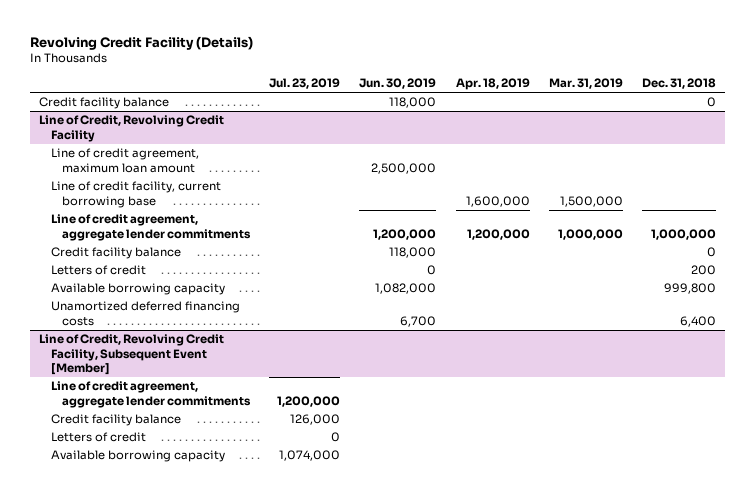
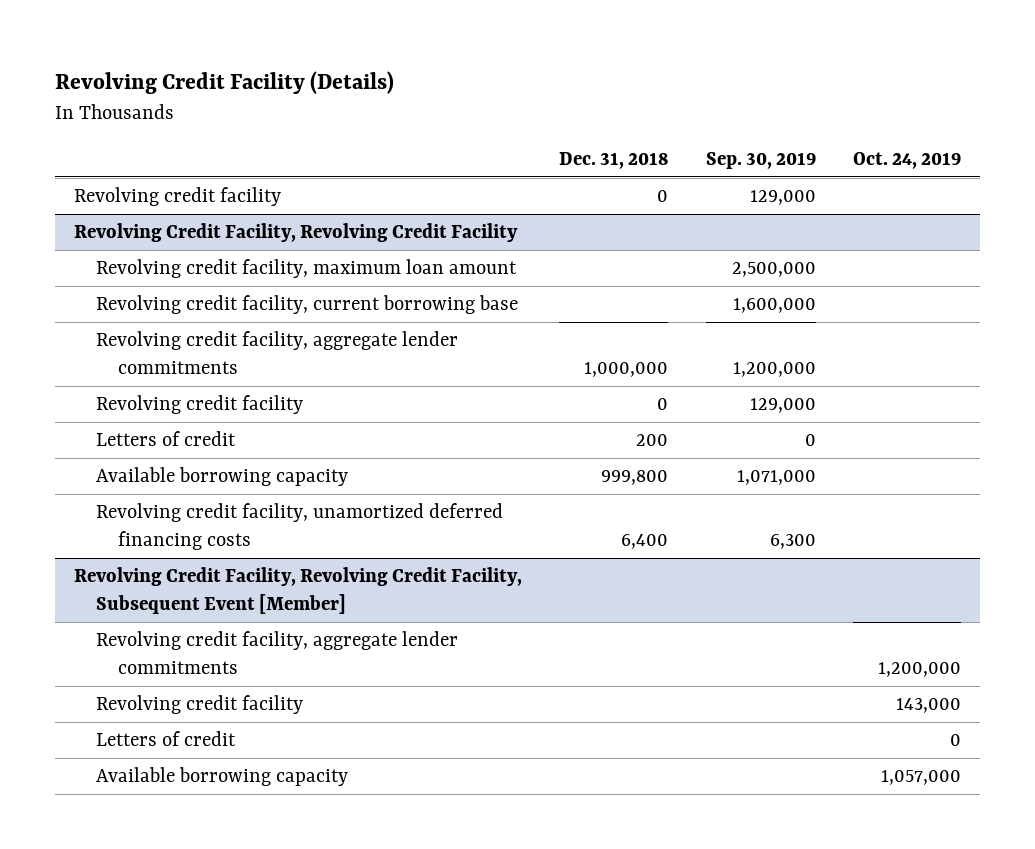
- | Jul. 23, 2019 | Jun. 30, 2019 | Apr. 18, 2019 | Mar. 31, 2019 | Dec. 31, 2018
+ | Dec. 31, 2018 | Sep. 30, 2019 | Oct. 24, 2019
- Credit facility balance | | 118,000 | | | 0
- Line of Credit, Revolving Credit Facility
- Line of credit agreement, maximum loan amount | | 2,500,000 | | |
- Line of credit facility, current borrowing base | | | 1,600,000 | 1,500,000 |
- Line of credit agreement, aggregate lender commitments | | 1,200,000 | 1,200,000 | 1,000,000 | 1,000,000
- Credit facility balance | | 118,000 | | | 0
+ Revolving credit facility | 0 | 129,000 |
+ Revolving Credit Facility, Revolving Credit Facility
+ Revolving credit facility, maximum loan amount | | 2,500,000 |
+ Revolving credit facility, current borrowing base | | 1,600,000 |
+ Revolving credit facility, aggregate lender commitments | 1,000,000 | 1,200,000 |
+ Revolving credit facility | 0 | 129,000 |
- Unamortized deferred financing costs | | 6,700 | | | 6,400
- Line of Credit, Revolving Credit Facility, Subsequent Event [Member]
- Line of credit agreement, aggregate lender commitments | 1,200,000 | | | |
- Credit facility balance | 126,000 | | | |
+ Revolving credit facility, unamortized deferred financing costs | 6,400 | 6,300 |
+ Revolving Credit Facility, Revolving Credit Facility, Subsequent Event [Member]
+ Revolving credit facility, aggregate lender commitments | | | 1,200,000
+ Revolving credit facility | | | 143,000

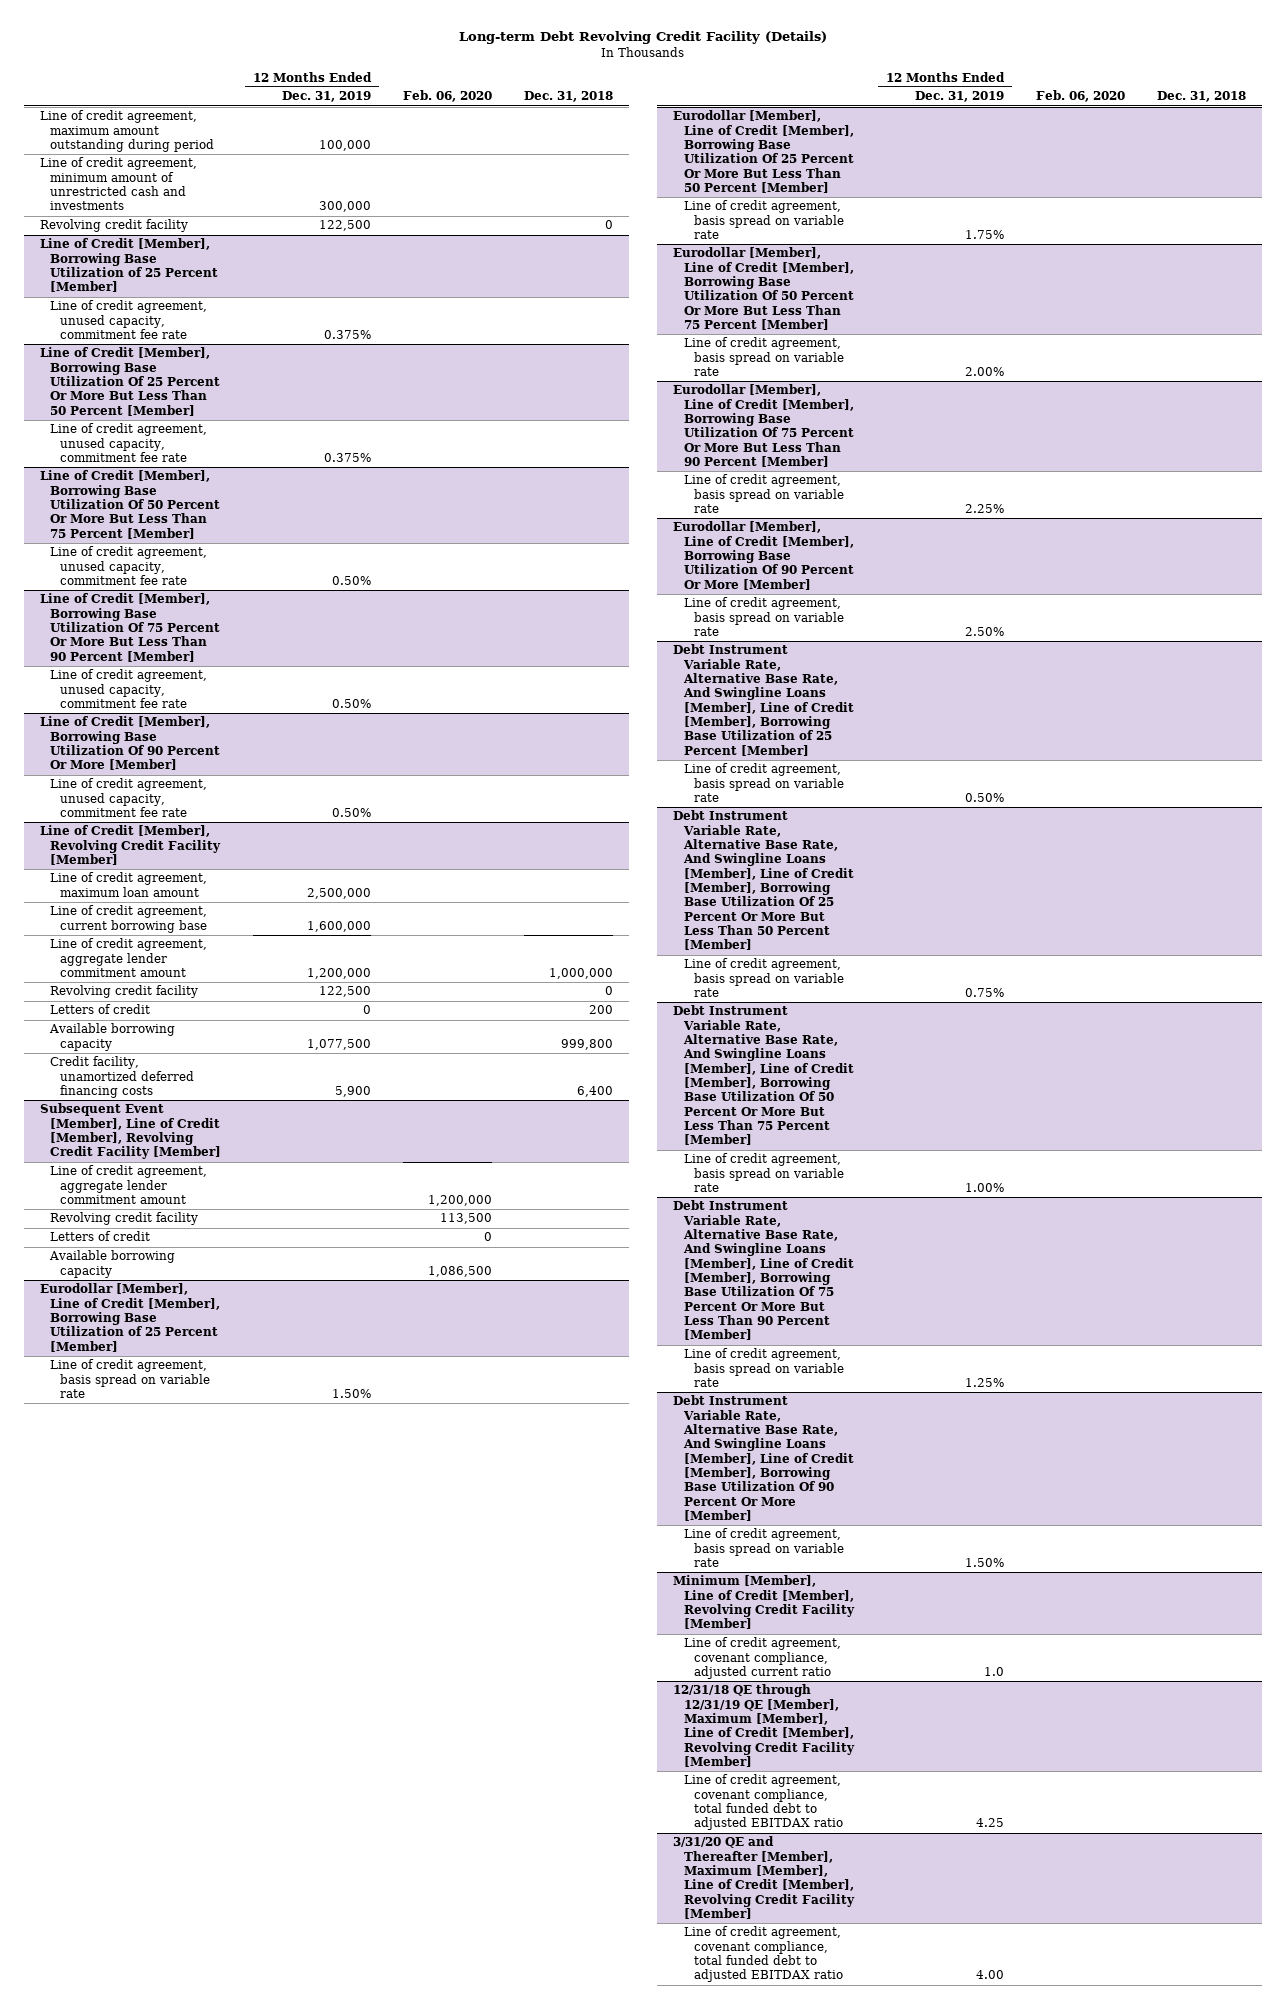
- Revolving Credit Facility (Details)
+ Long-term Debt Revolving Credit Facility (Details)
- | Dec. 31, 2018 | Sep. 30, 2019 | Oct. 24, 2019
+ | 12 Months Ended Dec. 31, 2019 | Feb. 06, 2020 | Dec. 31, 2018
+ Line of credit agreement, maximum amount outstanding during period | 100,000 | |
+ Line of credit agreement, minimum amount of unrestricted cash and investments | 300,000 | |
- Revolving Credit Facility, Revolving Credit Facility
- Revolving credit facility, maximum loan amount | | 2,500,000 |
- Revolving credit facility, current borrowing base | | 1,600,000 |
- Revolving credit facility, aggregate lender commitments | 1,000,000 | 1,200,000 |
+ Line of Credit [Member], Borrowing Base Utilization of 25 Percent [Member]
+ Line of credit agreement, unused capacity, commitment fee rate | 0.375% | |
+ Line of Credit [Member], Borrowing Base Utilization Of 25 Percent Or More But Less Than 50 Percent [Member]
+ Line of credit agreement, unused capacity, commitment fee rate | 0.375% | |
+ Line of Credit [Member], Borrowing Base Utilization Of 50 Percent Or More But Less Than 75 Percent [Member]
+ Line of credit agreement, unused capacity, commitment fee rate | 0.50% | |
+ Line of Credit [Member], Borrowing Base Utilization Of 75 Percent Or More But Less Than 90 Percent [Member]
+ Line of credit agreement, unused capacity, commitment fee rate | 0.50% | |
+ Line of Credit [Member], Borrowing Base Utilization Of 90 Percent Or More [Member]
+ Line of credit agreement, unused capacity, commitment fee rate | 0.50% | |
+ Line of Credit [Member], Revolving Credit Facility [Member]
+ Line of credit agreement, maximum loan amount | 2,500,000 | |
+ Line of credit agreement, current borrowing base | 1,600,000 | |
+ Line of credit agreement, aggregate lender commitment amount | 1,200,000 | | 1,000,000
- Revolving credit facility, unamortized deferred financing costs | 6,400 | 6,300 |
- Revolving Credit Facility, Revolving Credit Facility, Subsequent Event [Member]
- Revolving credit facility, aggregate lender commitments | | | 1,200,000
+ Credit facility, unamortized deferred financing costs | 5,900 | | 6,400
+ Subsequent Event [Member], Line of Credit [Member], Revolving Credit Facility [Member]
+ Line of credit agreement, aggregate lender commitment amount | | 1,200,000 |
+ Eurodollar [Member], Line of Credit [Member], Borrowing Base Utilization of 25 Percent [Member]
+ Line of credit agreement, basis spread on variable rate | 1.50% | |
+ Eurodollar [Member], Line of Credit [Member], Borrowing Base Utilization Of 25 Percent Or More But Less Than 50 Percent [Member]
+ Line of credit agreement, basis spread on variable rate | 1.75% | |
+ Eurodollar [Member], Line of Credit [Member], Borrowing Base Utilization Of 50 Percent Or More But Less Than 75 Percent [Member]
+ Line of credit agreement, basis spread on variable rate | 2.00% | |
+ Eurodollar [Member], Line of Credit [Member], Borrowing Base Utilization Of 75 Percent Or More But Less Than 90 Percent [Member]
+ Line of credit agreement, basis spread on variable rate | 2.25% | |
+ Eurodollar [Member], Line of Credit [Member], Borrowing Base Utilization Of 90 Percent Or More [Member]
+ Line of credit agreement, basis spread on variable rate | 2.50% | |
+ Debt Instrument Variable Rate, Alternative Base Rate, And Swingline Loans [Member], Line of Credit [Member], Borrowing Base Utilization of 25 Percent [Member]
+ Line of credit agreement, basis spread on variable rate | 0.50% | |
+ Debt Instrument Variable Rate, Alternative Base Rate, And Swingline Loans [Member], Line of Credit [Member], Borrowing Base Utilization Of 25 Percent Or More But Less Than 50 Percent [Member]
+ Line of credit agreement, basis spread on variable rate | 0.75% | |
+ Debt Instrument Variable Rate, Alternative Base Rate, And Swingline Loans [Member], Line of Credit [Member], Borrowing Base Utilization Of 50 Percent Or More But Less Than 75 Percent [Member]
+ Line of credit agreement, basis spread on variable rate | 1.00% | |
+ Debt Instrument Variable Rate, Alternative Base Rate, And Swingline Loans [Member], Line of Credit [Member], Borrowing Base Utilization Of 75 Percent Or More But Less Than 90 Percent [Member]
+ Line of credit agreement, basis spread on variable rate | 1.25% | |
+ Debt Instrument Variable Rate, Alternative Base Rate, And Swingline Loans [Member], Line of Credit [Member], Borrowing Base Utilization Of 90 Percent Or More [Member]
+ Line of credit agreement, basis spread on variable rate | 1.50% | |
+ Minimum [Member], Line of Credit [Member], Revolving Credit Facility [Member]
+ Line of credit agreement, covenant compliance, adjusted current ratio | 1.0 | |
+ 12/31/18 QE through 12/31/19 QE [Member], Maximum [Member], Line of Credit [Member], Revolving Credit Facility [Member]
+ Line of credit agreement, covenant compliance, total funded debt to adjusted EBITDAX ratio | 4.25 | |
+ 3/31/20 QE and Thereafter [Member], Maximum [Member], Line of Credit [Member], Revolving Credit Facility [Member]
+ Line of credit agreement, covenant compliance, total funded debt to adjusted EBITDAX ratio | 4.00 | |

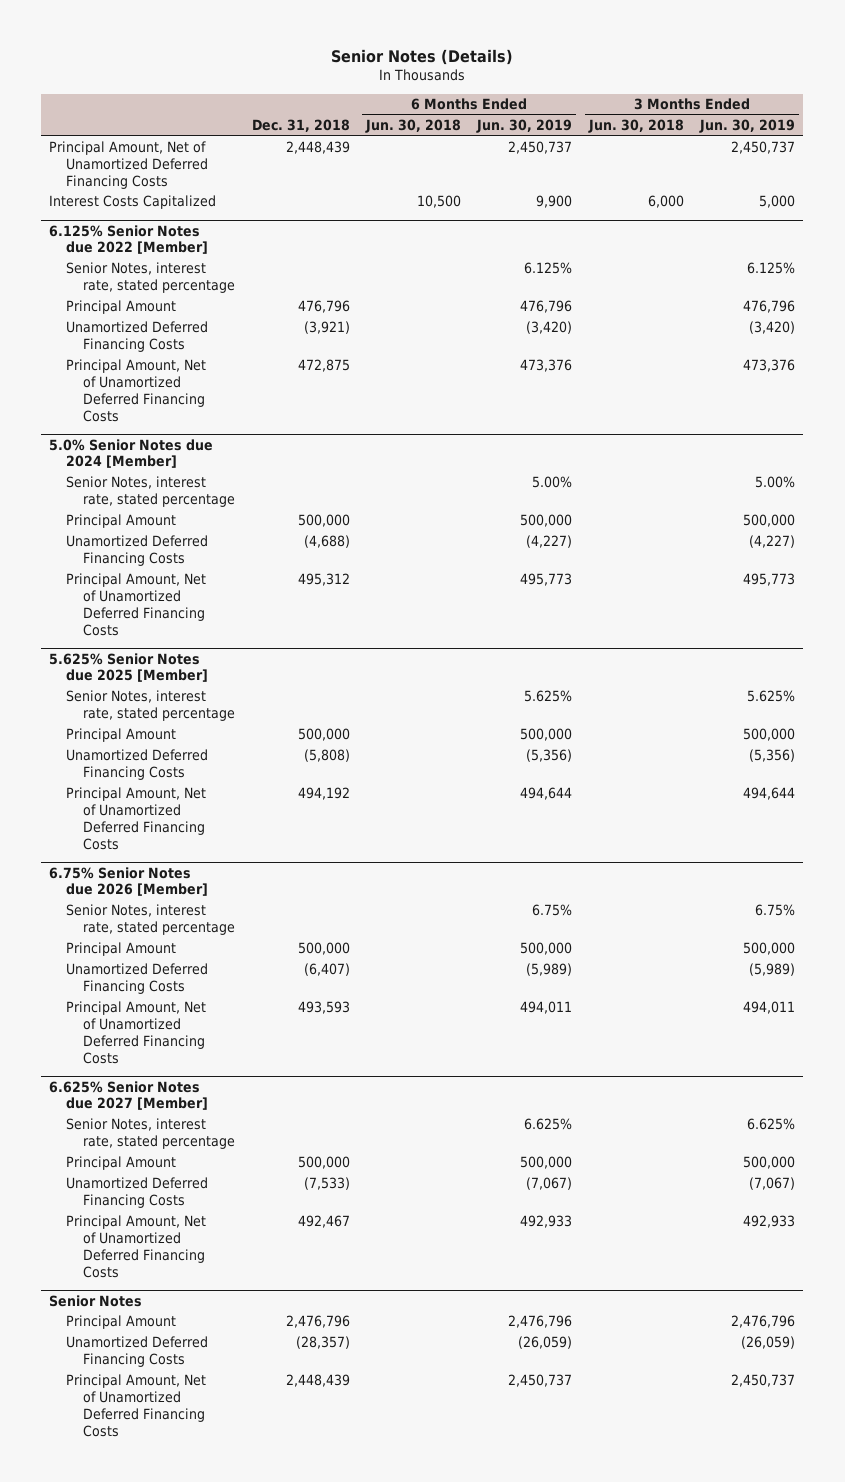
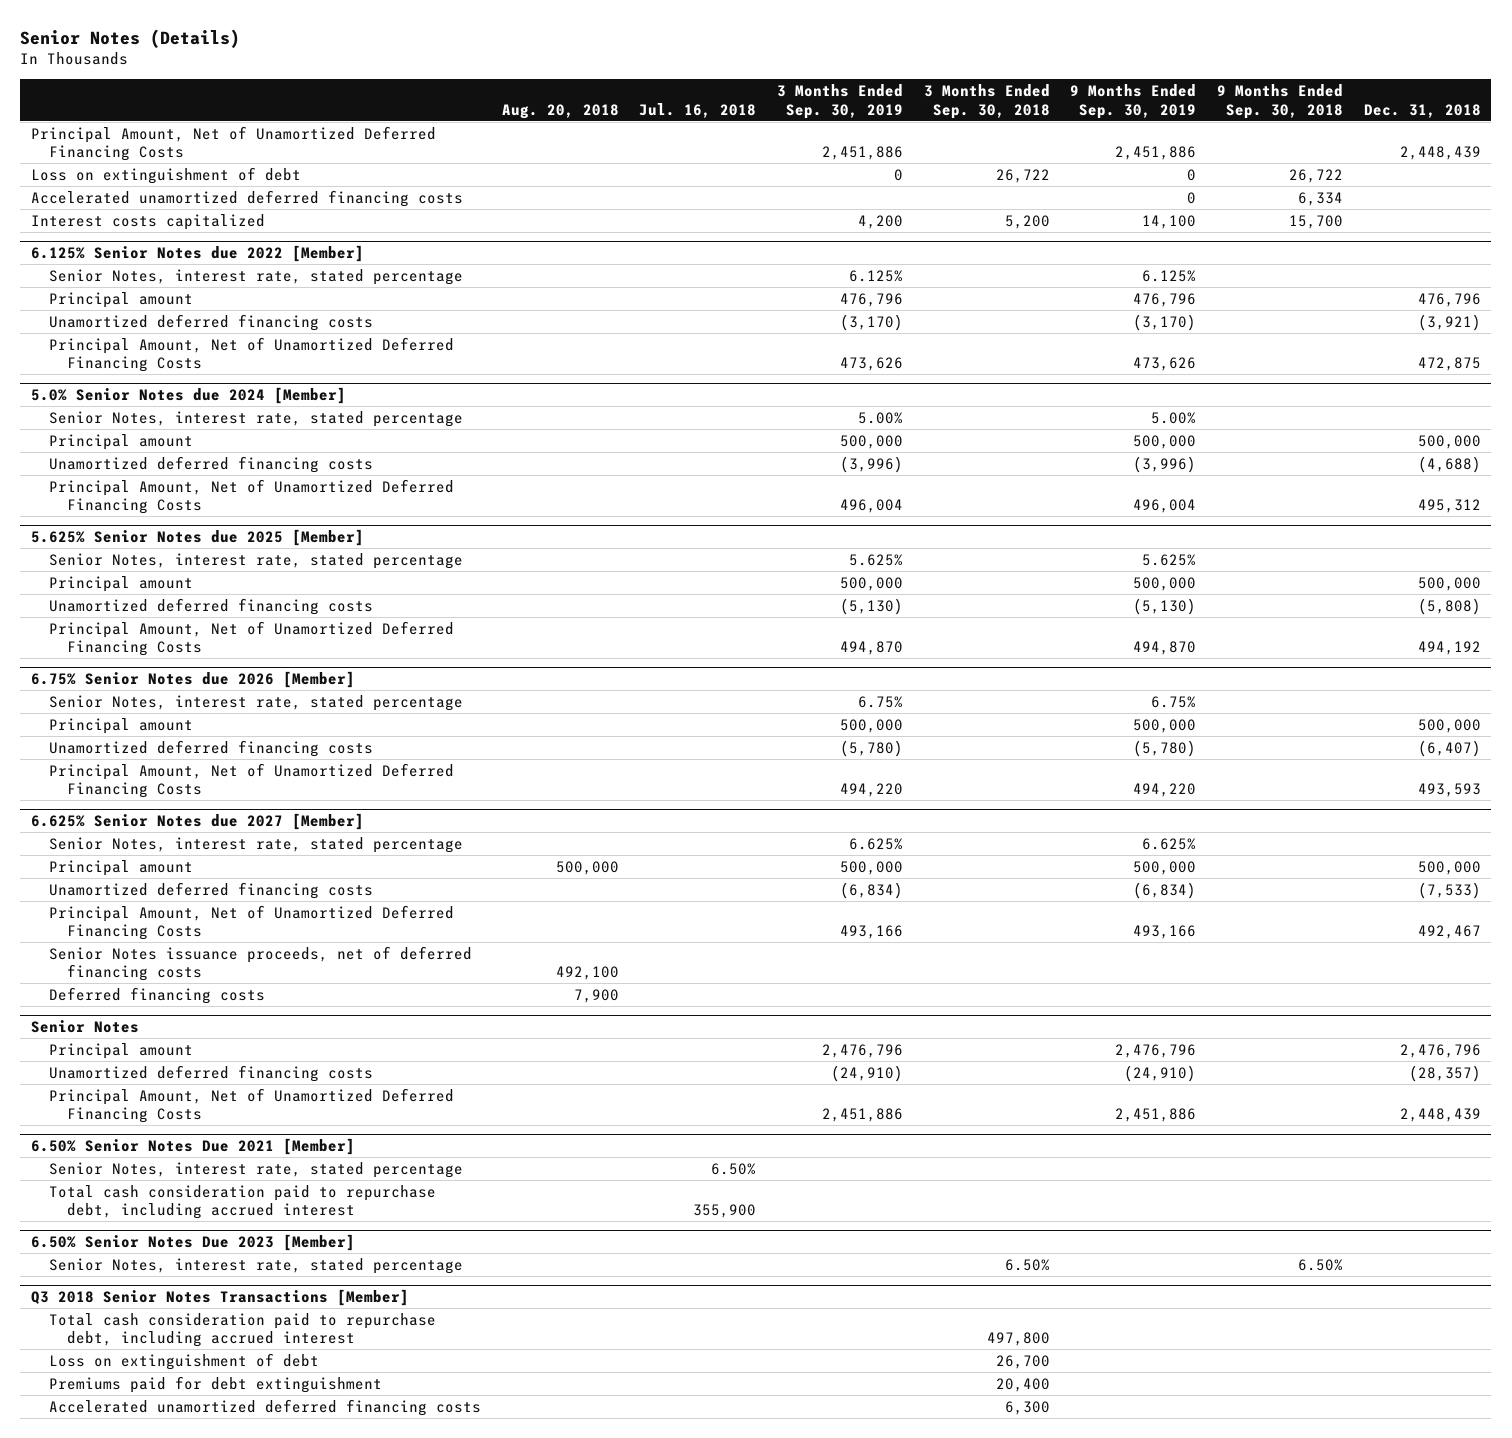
- | Dec. 31, 2018 | 6 Months Ended Jun. 30, 2018 | 6 Months Ended Jun. 30, 2019 | 3 Months Ended Jun. 30, 2018 | 3 Months Ended Jun. 30, 2019
+ | Aug. 20, 2018 | Jul. 16, 2018 | 3 Months Ended Sep. 30, 2019 | 3 Months Ended Sep. 30, 2018 | 9 Months Ended Sep. 30, 2019 | 9 Months Ended Sep. 30, 2018 | Dec. 31, 2018
- Interest Costs Capitalized | | 10,500 | 9,900 | 6,000 | 5,000
+ Loss on extinguishment of debt | | | 0 | 26,722 | 0 | 26,722 |
+ Accelerated unamortized deferred financing costs | | | | | 0 | 6,334 |
+ Interest costs capitalized | | | 4,200 | 5,200 | 14,100 | 15,700 |
@ 6.125% Senior Notes due 2022 [Member]
- Principal Amount | 476,796 | | 476,796 | | 476,796
- Unamortized Deferred Financing Costs | (3,921) | | (3,420) | | (3,420)
+ Principal amount | | | 476,796 | | 476,796 | | 476,796
+ Unamortized deferred financing costs | | | (3,170) | | (3,170) | | (3,921)
@ 5.0% Senior Notes due 2024 [Member]
- Principal Amount | 500,000 | | 500,000 | | 500,000
- Unamortized Deferred Financing Costs | (4,688) | | (4,227) | | (4,227)
+ Principal amount | | | 500,000 | | 500,000 | | 500,000
+ Unamortized deferred financing costs | | | (3,996) | | (3,996) | | (4,688)
@ 5.625% Senior Notes due 2025 [Member]
- Principal Amount | 500,000 | | 500,000 | | 500,000
- Unamortized Deferred Financing Costs | (5,808) | | (5,356) | | (5,356)
+ Principal amount | | | 500,000 | | 500,000 | | 500,000
+ Unamortized deferred financing costs | | | (5,130) | | (5,130) | | (5,808)
@ 6.75% Senior Notes due 2026 [Member]
- Principal Amount | 500,000 | | 500,000 | | 500,000
- Unamortized Deferred Financing Costs | (6,407) | | (5,989) | | (5,989)
+ Principal amount | | | 500,000 | | 500,000 | | 500,000
+ Unamortized deferred financing costs | | | (5,780) | | (5,780) | | (6,407)
@ 6.625% Senior Notes due 2027 [Member]
- Principal Amount | 500,000 | | 500,000 | | 500,000
- Unamortized Deferred Financing Costs | (7,533) | | (7,067) | | (7,067)
+ Principal amount | 500,000 | | 500,000 | | 500,000 | | 500,000
+ Unamortized deferred financing costs | | | (6,834) | | (6,834) | | (7,533)
+ Senior Notes issuance proceeds, net of deferred financing costs | 492,100 | | | | | |
+ Deferred financing costs | 7,900 | | | | | |
@ Senior Notes
- Principal Amount | 2,476,796 | | 2,476,796 | | 2,476,796
- Unamortized Deferred Financing Costs | (28,357) | | (26,059) | | (26,059)
+ Principal amount | | | 2,476,796 | | 2,476,796 | | 2,476,796
+ Unamortized deferred financing costs | | | (24,910) | | (24,910) | | (28,357)
+ 6.50% Senior Notes Due 2021 [Member]
+ Senior Notes, interest rate, stated percentage | | 6.50% | | | | |
+ Total cash consideration paid to repurchase debt, including accrued interest | | 355,900 | | | | |
+ 6.50% Senior Notes Due 2023 [Member]
+ Senior Notes, interest rate, stated percentage | | | | 6.50% | | 6.50% |
+ Q3 2018 Senior Notes Transactions [Member]
+ Total cash consideration paid to repurchase debt, including accrued interest | | | | 497,800 | | |
+ Loss on extinguishment of debt | | | | 26,700 | | |
+ Premiums paid for debt extinguishment | | | | 20,400 | | |
+ Accelerated unamortized deferred financing costs | | | | 6,300 | | |

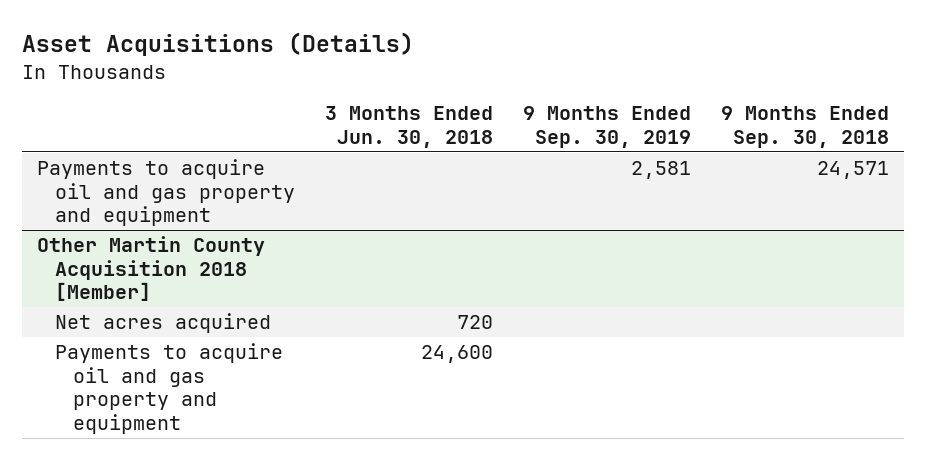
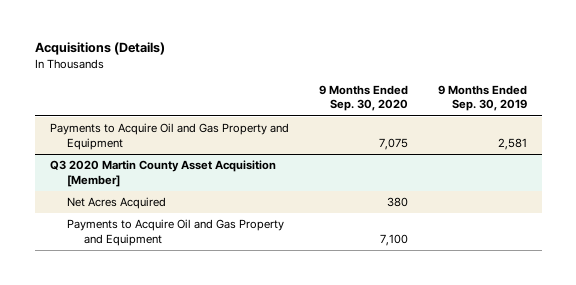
- Asset Acquisitions (Details)
+ Acquisitions (Details)
- | 3 Months Ended Jun. 30, 2018 | 9 Months Ended Sep. 30, 2019 | 9 Months Ended Sep. 30, 2018
+ | 9 Months Ended Sep. 30, 2020 | 9 Months Ended Sep. 30, 2019
- Payments to acquire oil and gas property and equipment | | 2,581 | 24,571
- Other Martin County Acquisition 2018 [Member]
- Net acres acquired | 720 | |
- Payments to acquire oil and gas property and equipment | 24,600 | |
+ Payments to Acquire Oil and Gas Property and Equipment | 7,075 | 2,581
+ Q3 2020 Martin County Asset Acquisition [Member]
+ Net Acres Acquired | 380 |
+ Payments to Acquire Oil and Gas Property and Equipment | 7,100 |

